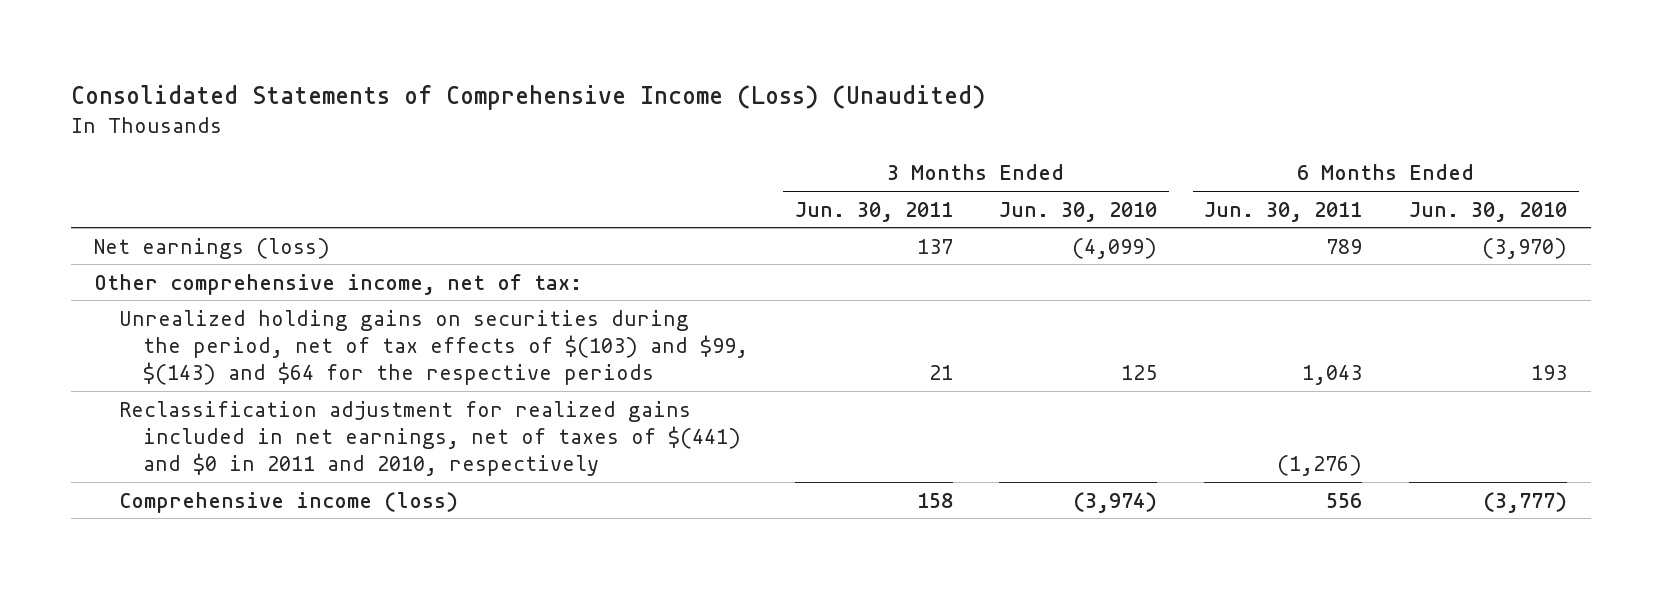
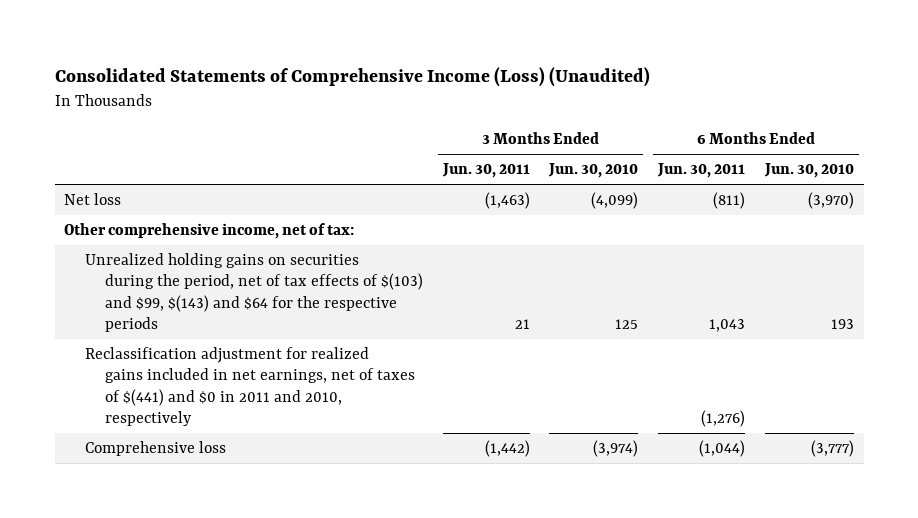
- Net earnings (loss) | 137 | (4,099) | 789 | (3,970)
+ Net loss | (1,463) | (4,099) | (811) | (3,970)
- Comprehensive income (loss) | 158 | (3,974) | 556 | (3,777)
+ Comprehensive loss | (1,442) | (3,974) | (1,044) | (3,777)

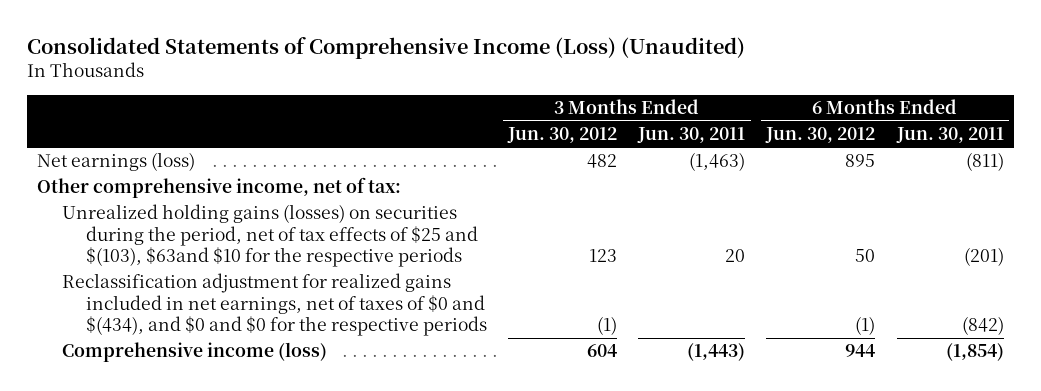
- | 3 Months Ended Jun. 30, 2011 | 3 Months Ended Jun. 30, 2010 | 6 Months Ended Jun. 30, 2011 | 6 Months Ended Jun. 30, 2010
+ | 3 Months Ended Jun. 30, 2012 | 3 Months Ended Jun. 30, 2011 | 6 Months Ended Jun. 30, 2012 | 6 Months Ended Jun. 30, 2011
- Net loss | (1,463) | (4,099) | (811) | (3,970)
+ Net earnings (loss) | 482 | (1,463) | 895 | (811)
- Unrealized holding gains on securities during the period, net of tax effects of $(103) and $99, $(143) and $64 for the respective periods | 21 | 125 | 1,043 | 193
- Reclassification adjustment for realized gains included in net earnings, net of taxes of $(441) and $0 in 2011 and 2010, respectively | | | (1,276) |
- Comprehensive loss | (1,442) | (3,974) | (1,044) | (3,777)
+ Unrealized holding gains (losses) on securities during the period, net of tax effects of $25 and $(103), $63and $10 for the respective periods | 123 | 20 | 50 | (201)
+ Reclassification adjustment for realized gains included in net earnings, net of taxes of $0 and $(434), and $0 and $0 for the respective periods | (1) | | (1) | (842)
+ Comprehensive income (loss) | 604 | (1,443) | 944 | (1,854)

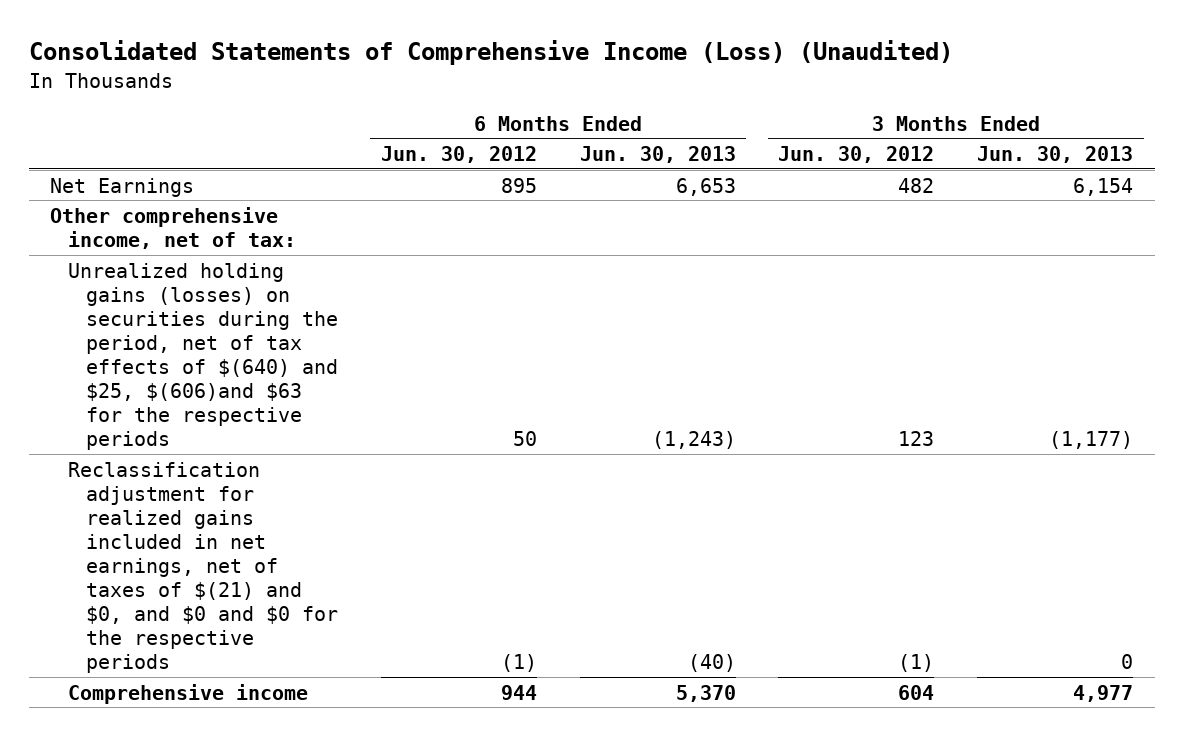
- | 3 Months Ended Jun. 30, 2012 | 3 Months Ended Jun. 30, 2011 | 6 Months Ended Jun. 30, 2012 | 6 Months Ended Jun. 30, 2011
+ | 6 Months Ended Jun. 30, 2012 | 6 Months Ended Jun. 30, 2013 | 3 Months Ended Jun. 30, 2012 | 3 Months Ended Jun. 30, 2013
- Net earnings (loss) | 482 | (1,463) | 895 | (811)
+ Net Earnings | 895 | 6,653 | 482 | 6,154
- Unrealized holding gains (losses) on securities during the period, net of tax effects of $25 and $(103), $63and $10 for the respective periods | 123 | 20 | 50 | (201)
- Reclassification adjustment for realized gains included in net earnings, net of taxes of $0 and $(434), and $0 and $0 for the respective periods | (1) | | (1) | (842)
- Comprehensive income (loss) | 604 | (1,443) | 944 | (1,854)
+ Unrealized holding gains (losses) on securities during the period, net of tax effects of $(640) and $25, $(606)and $63 for the respective periods | 50 | (1,243) | 123 | (1,177)
+ Reclassification adjustment for realized gains included in net earnings, net of taxes of $(21) and $0, and $0 and $0 for the respective periods | (1) | (40) | (1) | 0
+ Comprehensive income | 944 | 5,370 | 604 | 4,977

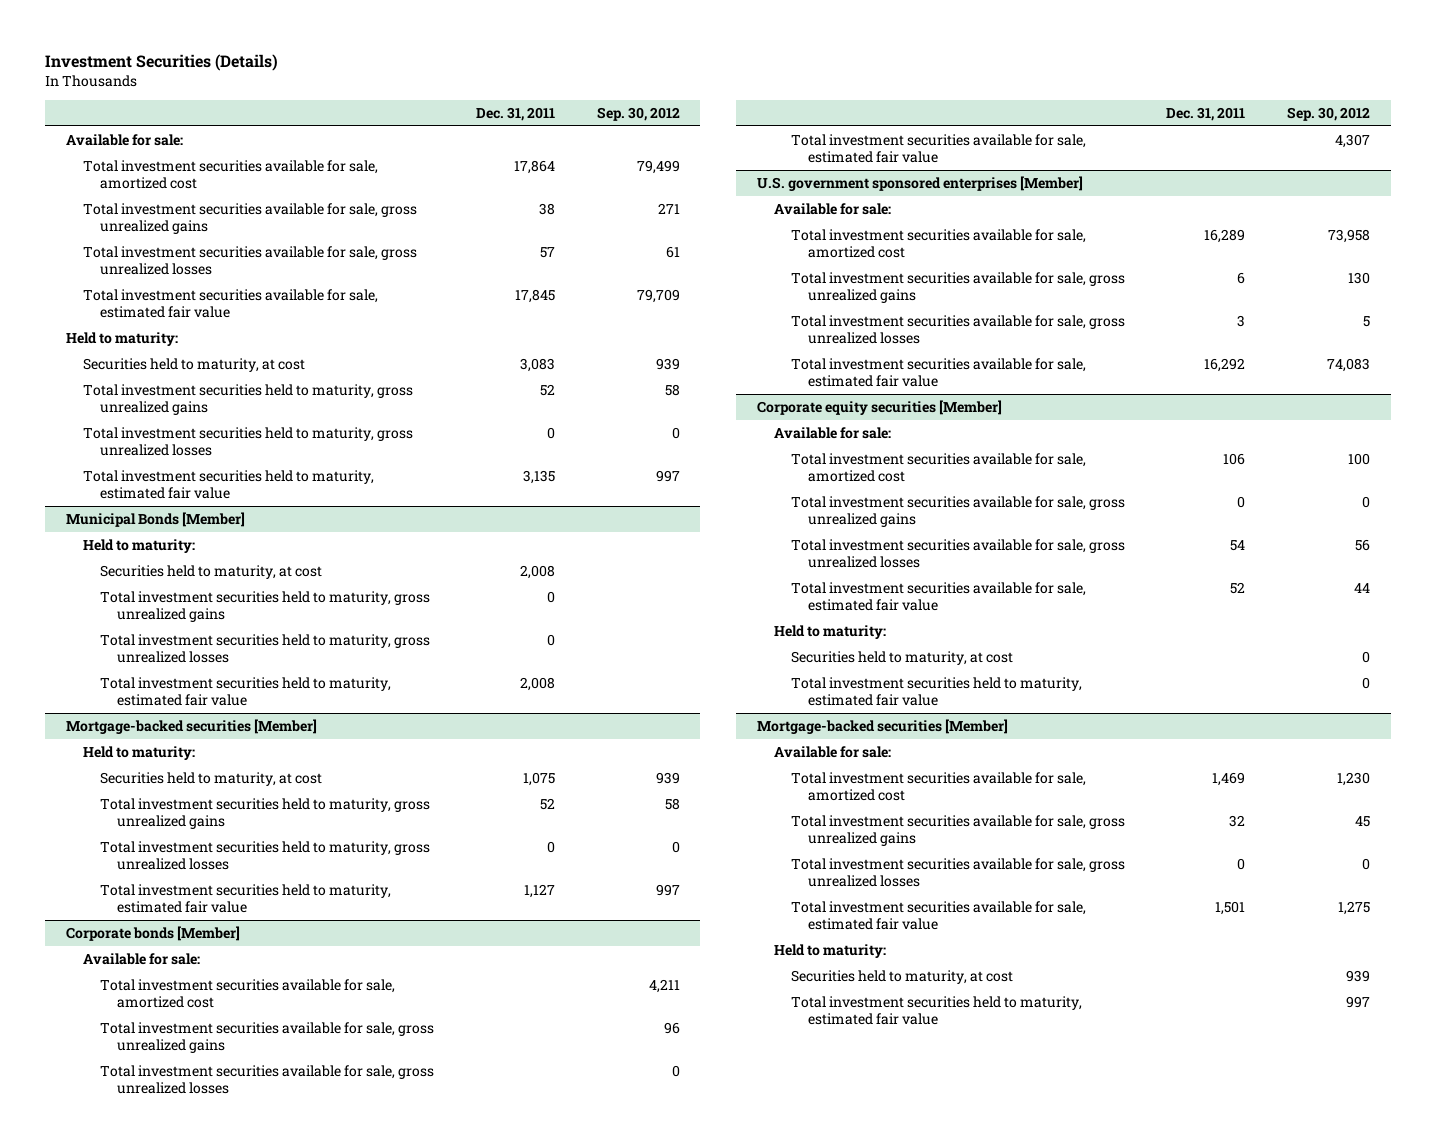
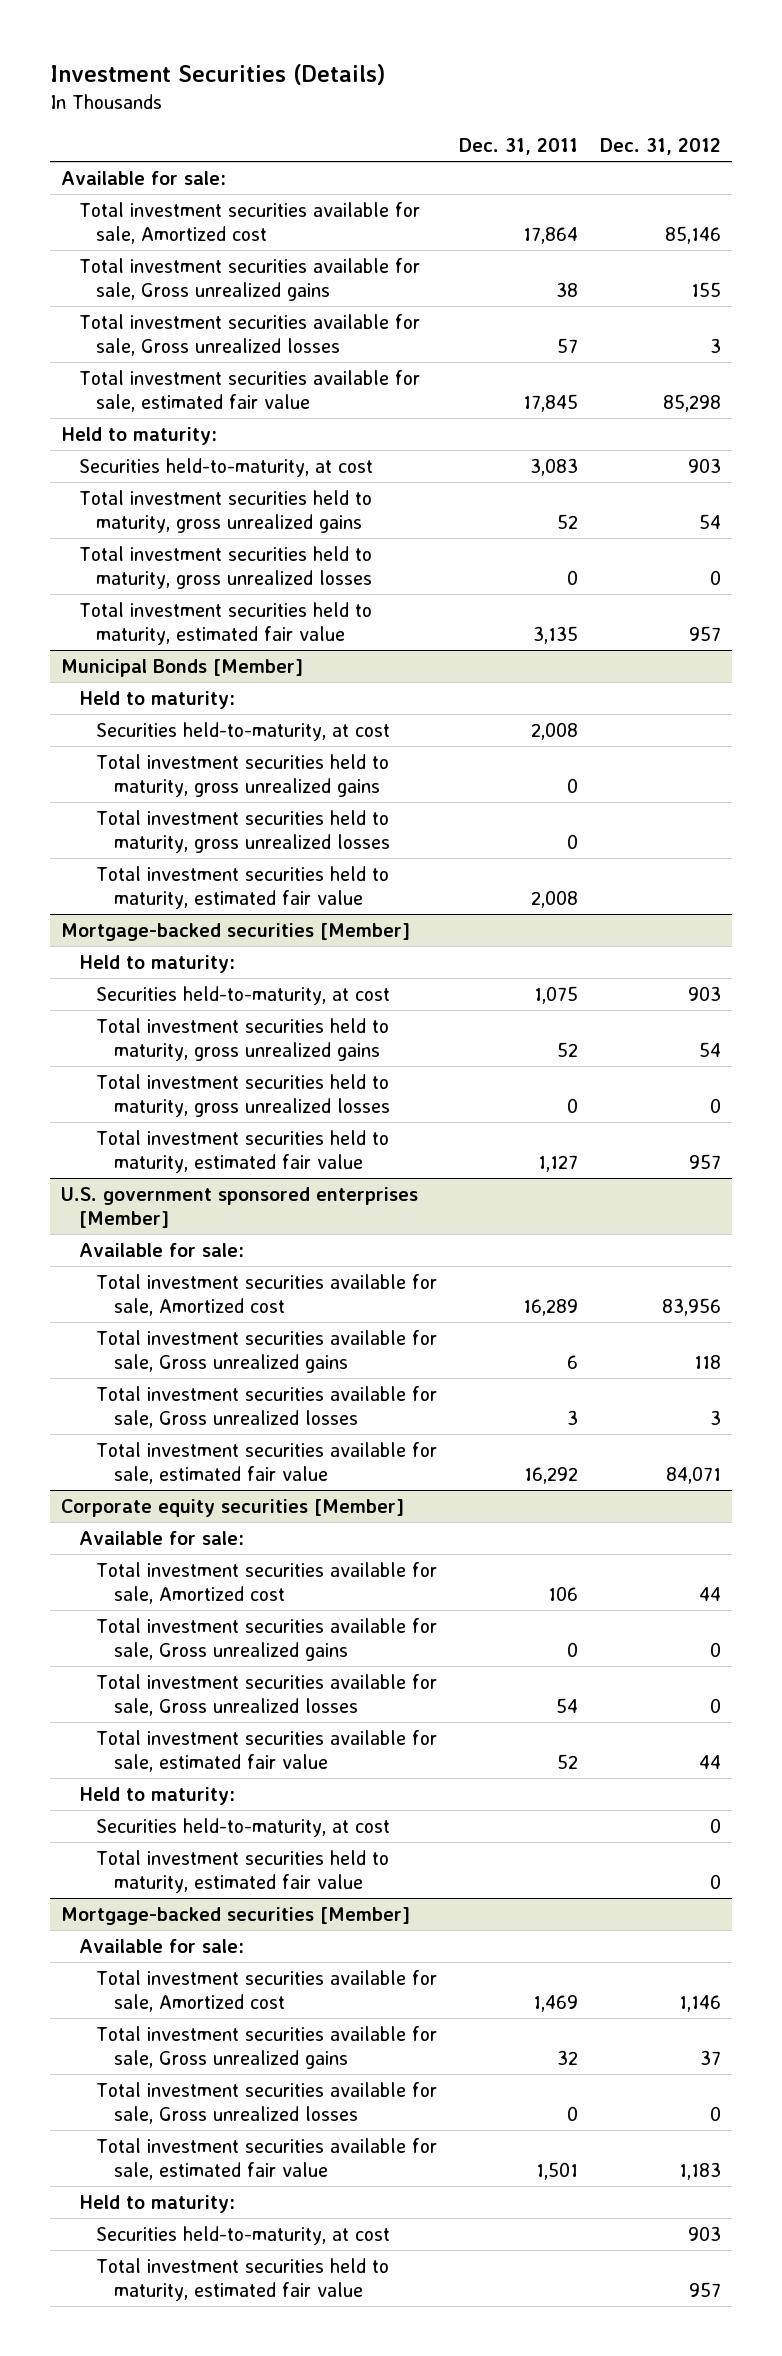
- | Dec. 31, 2011 | Sep. 30, 2012
+ | Dec. 31, 2011 | Dec. 31, 2012
- Total investment securities available for sale, amortized cost | 17,864 | 79,499
- Total investment securities available for sale, gross unrealized gains | 38 | 271
- Total investment securities available for sale, gross unrealized losses | 57 | 61
+ Total investment securities available for sale, Amortized cost | 17,864 | 85,146
+ Total investment securities available for sale, Gross unrealized gains | 38 | 155
+ Total investment securities available for sale, Gross unrealized losses | 57 | 3
- Securities held to maturity, at cost | 3,083 | 939
+ Securities held-to-maturity, at cost | 3,083 | 903
@ Municipal Bonds [Member]
- Securities held to maturity, at cost | 2,008 |
+ Securities held-to-maturity, at cost | 2,008 |
@ Mortgage-backed securities [Member]
- Securities held to maturity, at cost | 1,075 | 939
+ Securities held-to-maturity, at cost | 1,075 | 903
- Corporate bonds [Member]
- Available for sale:
- Total investment securities available for sale, amortized cost | | 4,211
- Total investment securities available for sale, gross unrealized gains | | 96
- Total investment securities available for sale, gross unrealized losses | | 0
- Total investment securities available for sale, estimated fair value | | 4,307
@ U.S. government sponsored enterprises [Member]
- Total investment securities available for sale, amortized cost | 16,289 | 73,958
- Total investment securities available for sale, gross unrealized gains | 6 | 130
- Total investment securities available for sale, gross unrealized losses | 3 | 5
+ Total investment securities available for sale, Amortized cost | 16,289 | 83,956
+ Total investment securities available for sale, Gross unrealized gains | 6 | 118
+ Total investment securities available for sale, Gross unrealized losses | 3 | 3
@ Corporate equity securities [Member]
- Total investment securities available for sale, amortized cost | 106 | 100
- Total investment securities available for sale, gross unrealized gains | 0 | 0
- Total investment securities available for sale, gross unrealized losses | 54 | 56
+ Total investment securities available for sale, Amortized cost | 106 | 44
+ Total investment securities available for sale, Gross unrealized gains | 0 | 0
+ Total investment securities available for sale, Gross unrealized losses | 54 | 0
- Securities held to maturity, at cost | | 0
+ Securities held-to-maturity, at cost | | 0
@ Mortgage-backed securities [Member]
- Total investment securities available for sale, amortized cost | 1,469 | 1,230
- Total investment securities available for sale, gross unrealized gains | 32 | 45
- Total investment securities available for sale, gross unrealized losses | 0 | 0
+ Total investment securities available for sale, Amortized cost | 1,469 | 1,146
+ Total investment securities available for sale, Gross unrealized gains | 32 | 37
+ Total investment securities available for sale, Gross unrealized losses | 0 | 0
- Securities held to maturity, at cost | | 939
+ Securities held-to-maturity, at cost | | 903

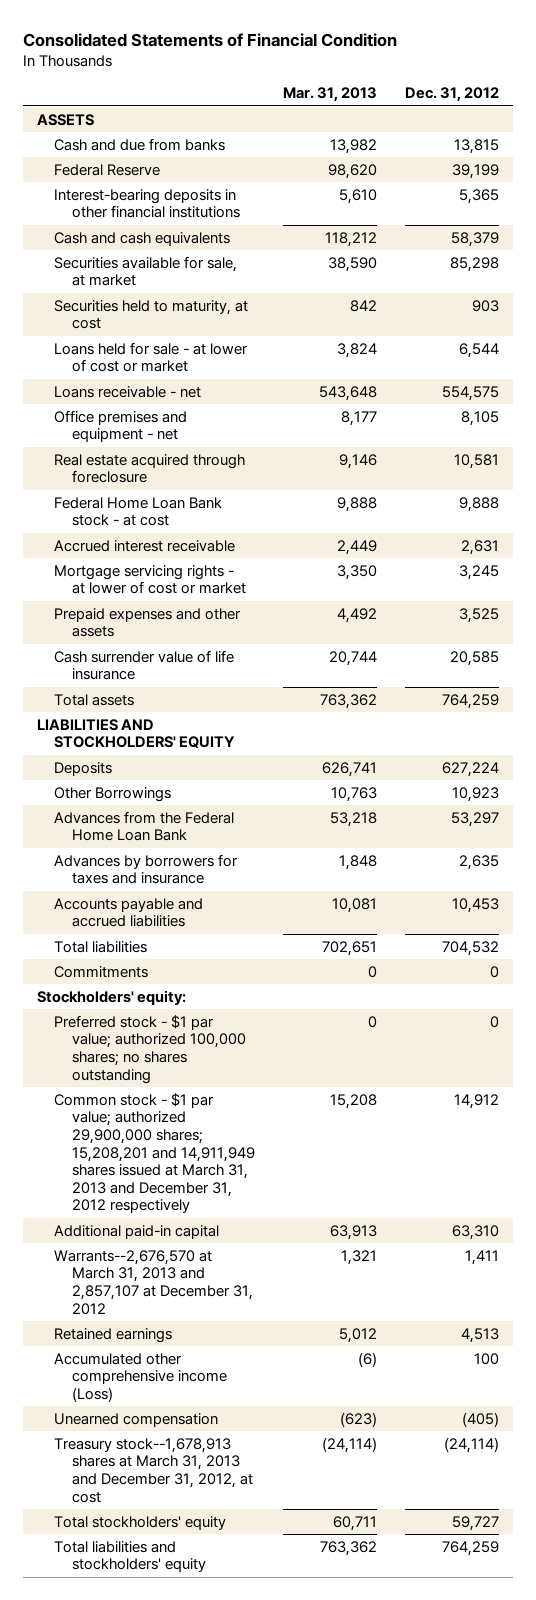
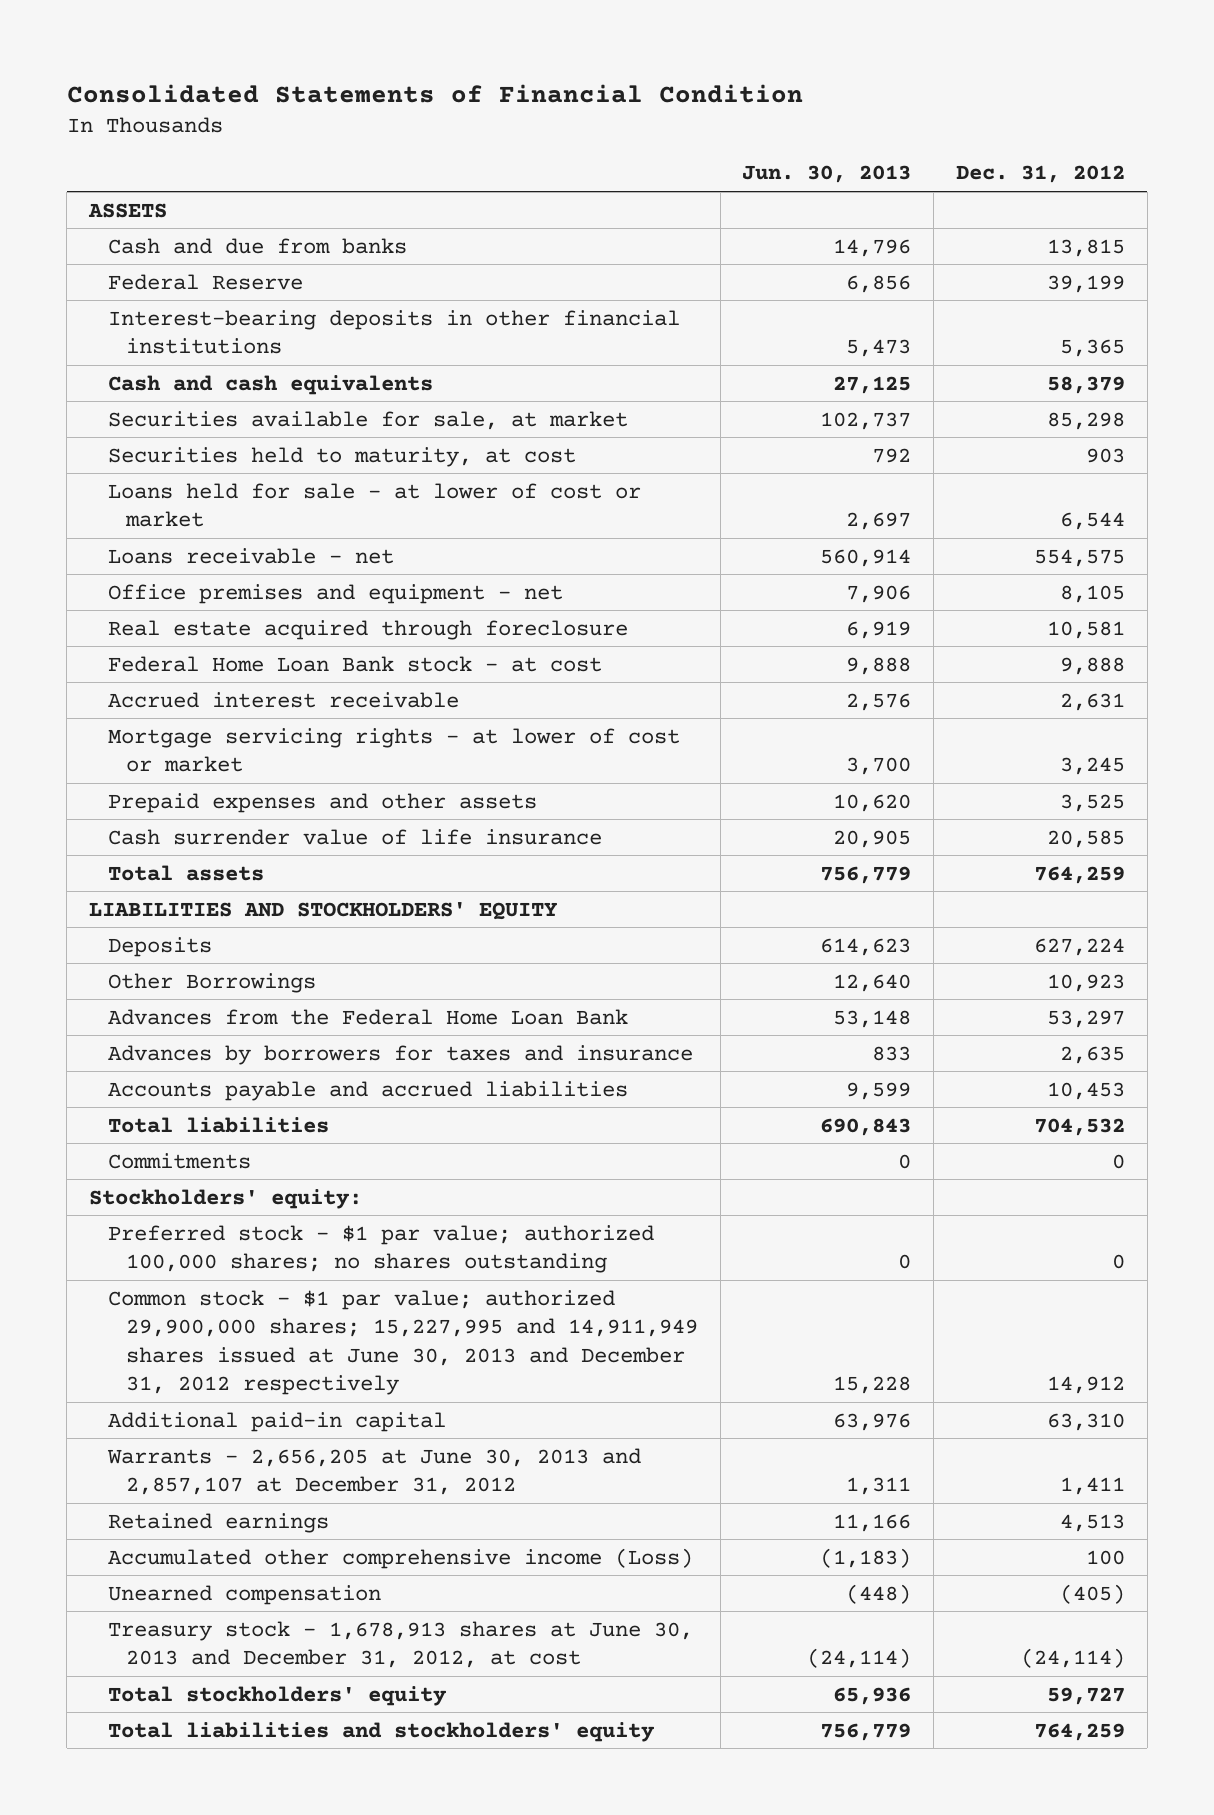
- | Mar. 31, 2013 | Dec. 31, 2012
+ | Jun. 30, 2013 | Dec. 31, 2012
- Common stock - $1 par value; authorized 29,900,000 shares; 15,208,201 and 14,911,949 shares issued at March 31, 2013 and December 31, 2012 respectively | 15,208 | 14,912
+ Common stock - $1 par value; authorized 29,900,000 shares; 15,227,995 and 14,911,949 shares issued at June 30, 2013 and December 31, 2012 respectively | 15,228 | 14,912
- Warrants--2,676,570 at March 31, 2013 and 2,857,107 at December 31, 2012 | 1,321 | 1,411
+ Warrants - 2,656,205 at June 30, 2013 and 2,857,107 at December 31, 2012 | 1,311 | 1,411
- Treasury stock--1,678,913 shares at March 31, 2013 and December 31, 2012, at cost | (24,114) | (24,114)
+ Treasury stock - 1,678,913 shares at June 30, 2013 and December 31, 2012, at cost | (24,114) | (24,114)

